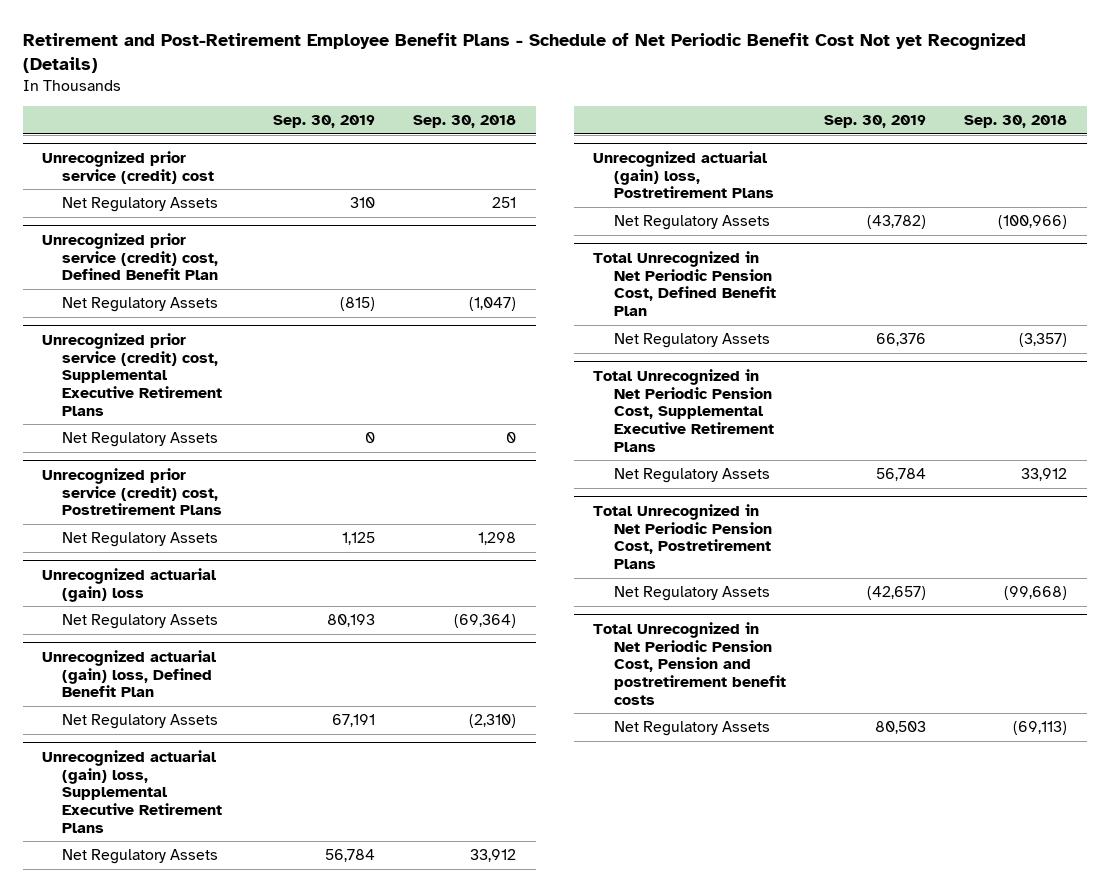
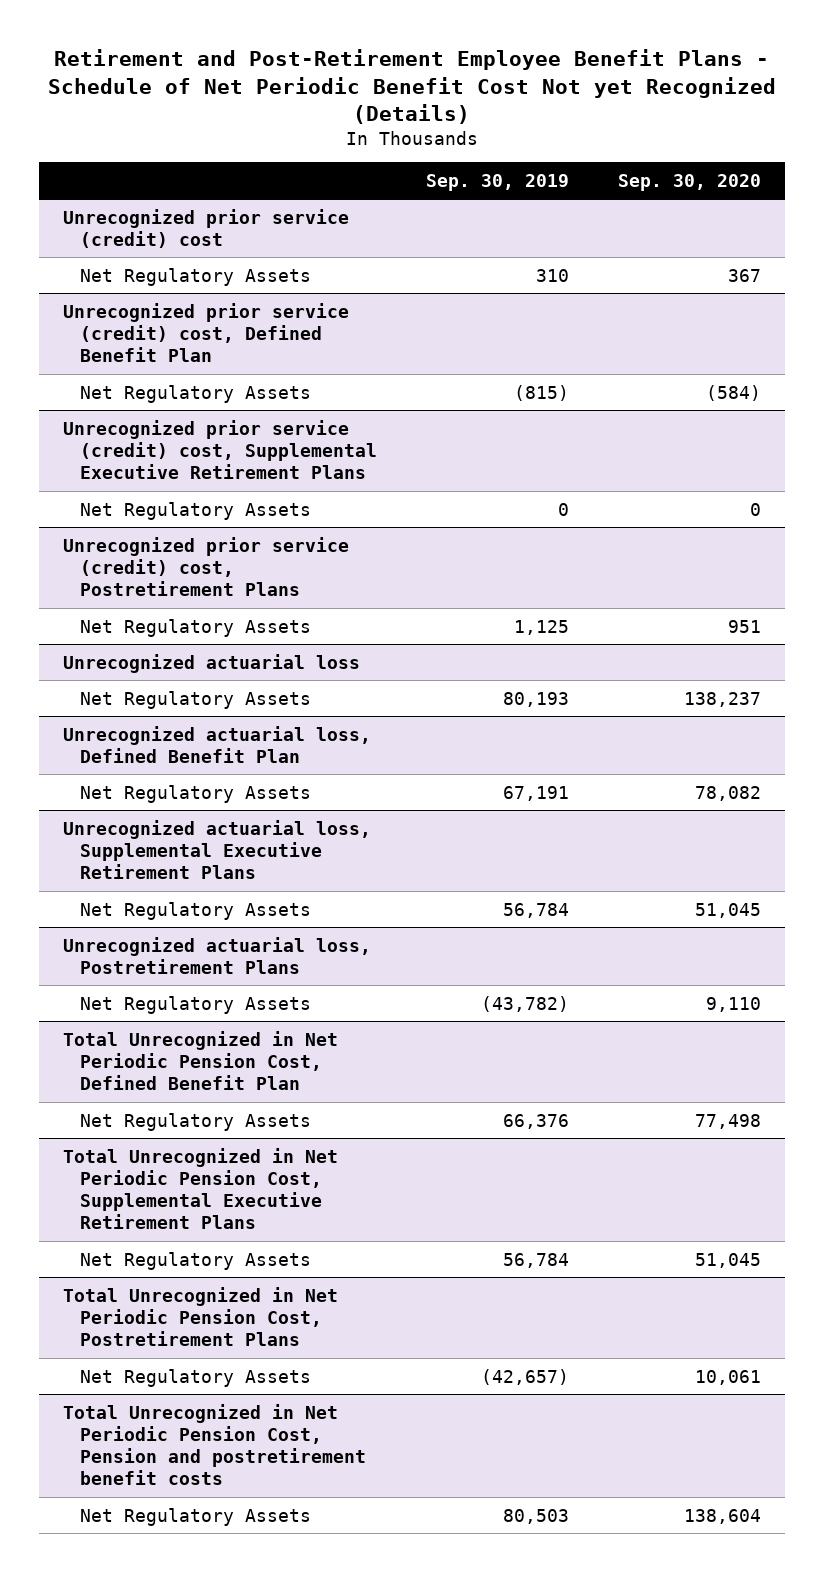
- | Sep. 30, 2019 | Sep. 30, 2018
+ | Sep. 30, 2019 | Sep. 30, 2020
- Unrecognized actuarial (gain) loss
+ Unrecognized actuarial loss
- Unrecognized actuarial (gain) loss, Defined Benefit Plan
+ Unrecognized actuarial loss, Defined Benefit Plan
- Unrecognized actuarial (gain) loss, Supplemental Executive Retirement Plans
+ Unrecognized actuarial loss, Supplemental Executive Retirement Plans
- Unrecognized actuarial (gain) loss, Postretirement Plans
+ Unrecognized actuarial loss, Postretirement Plans

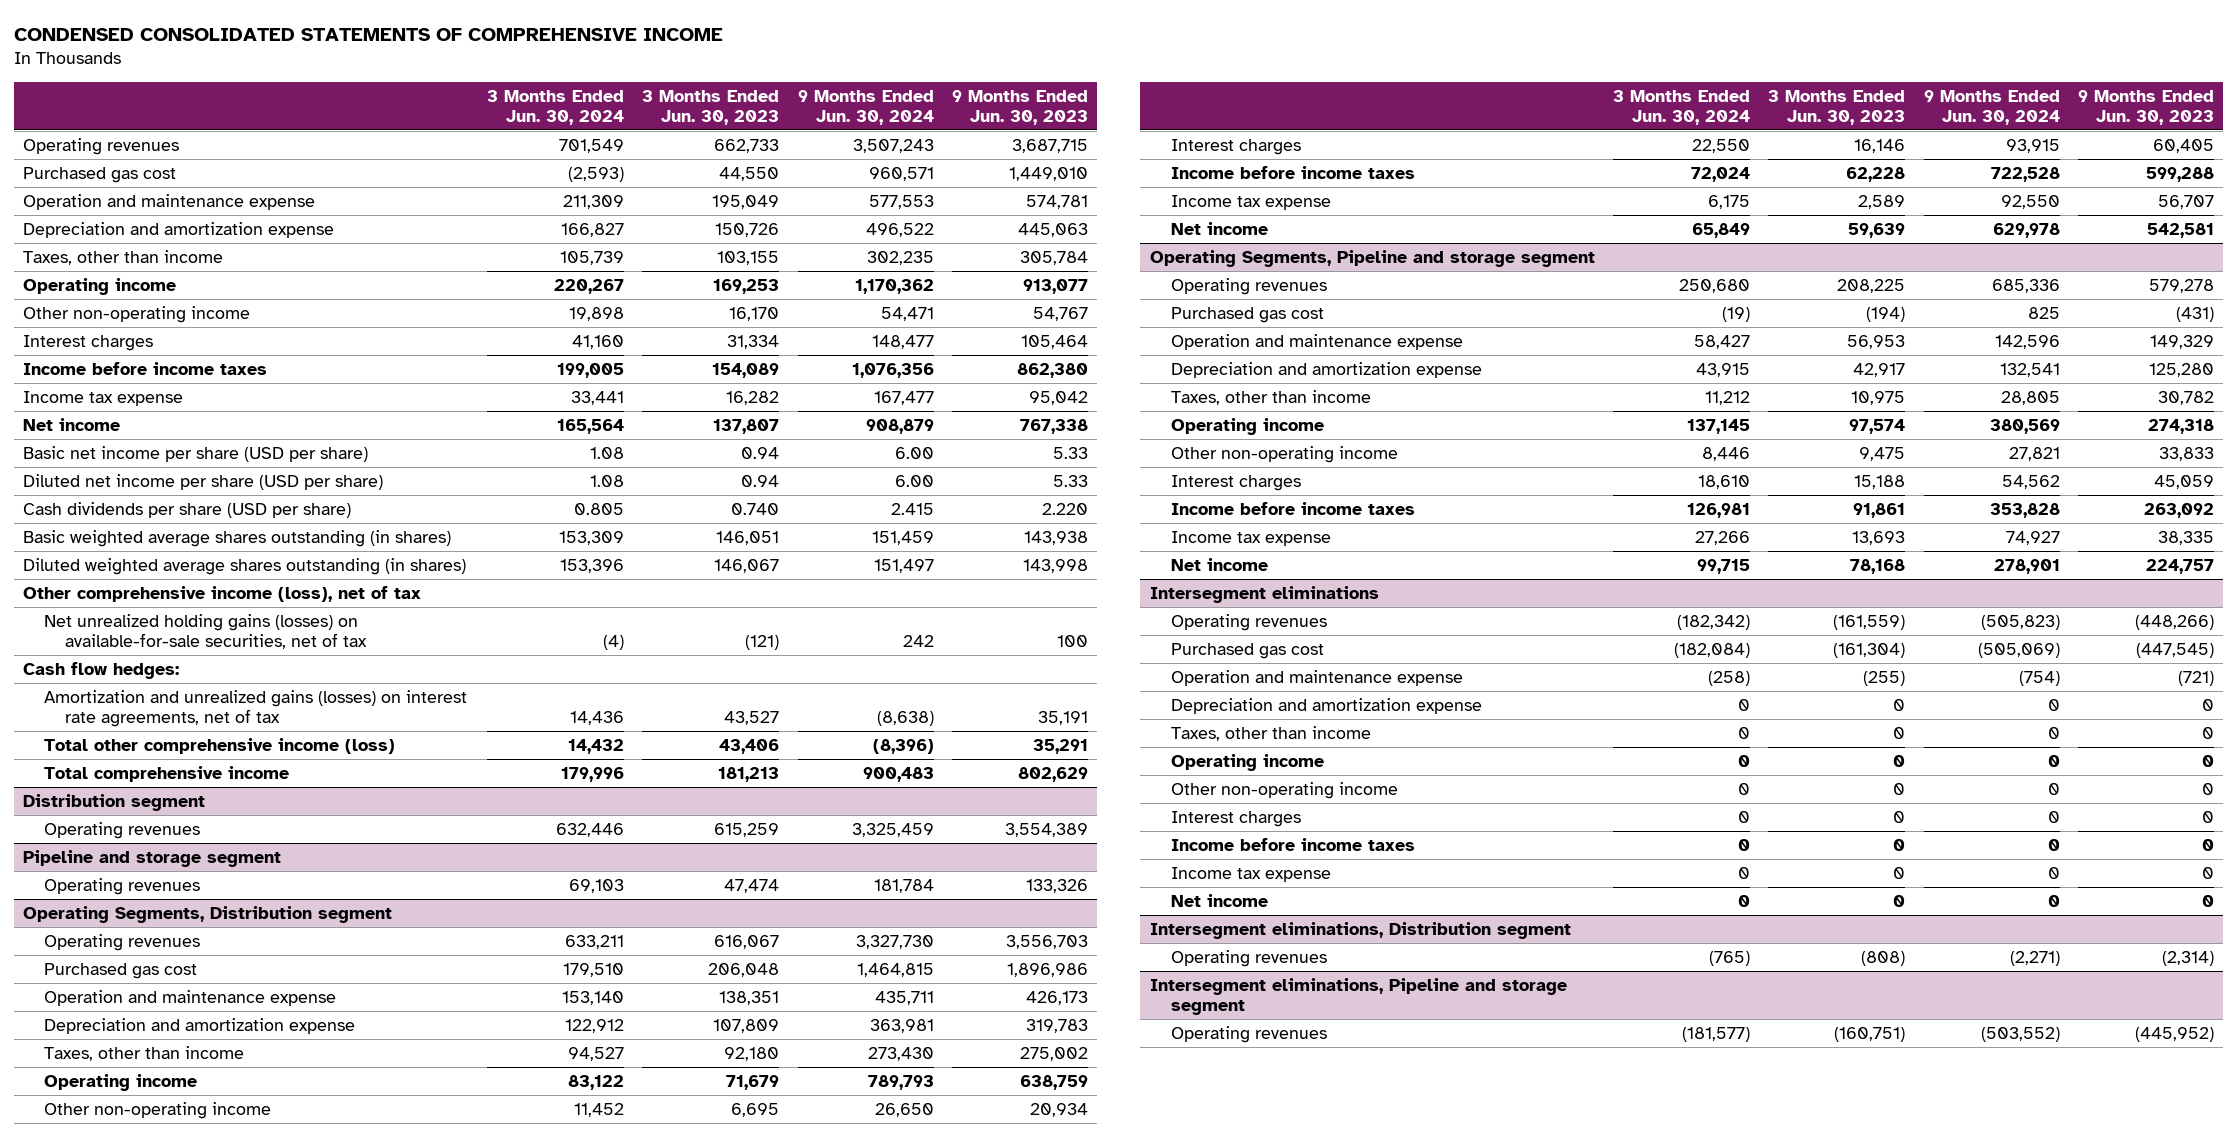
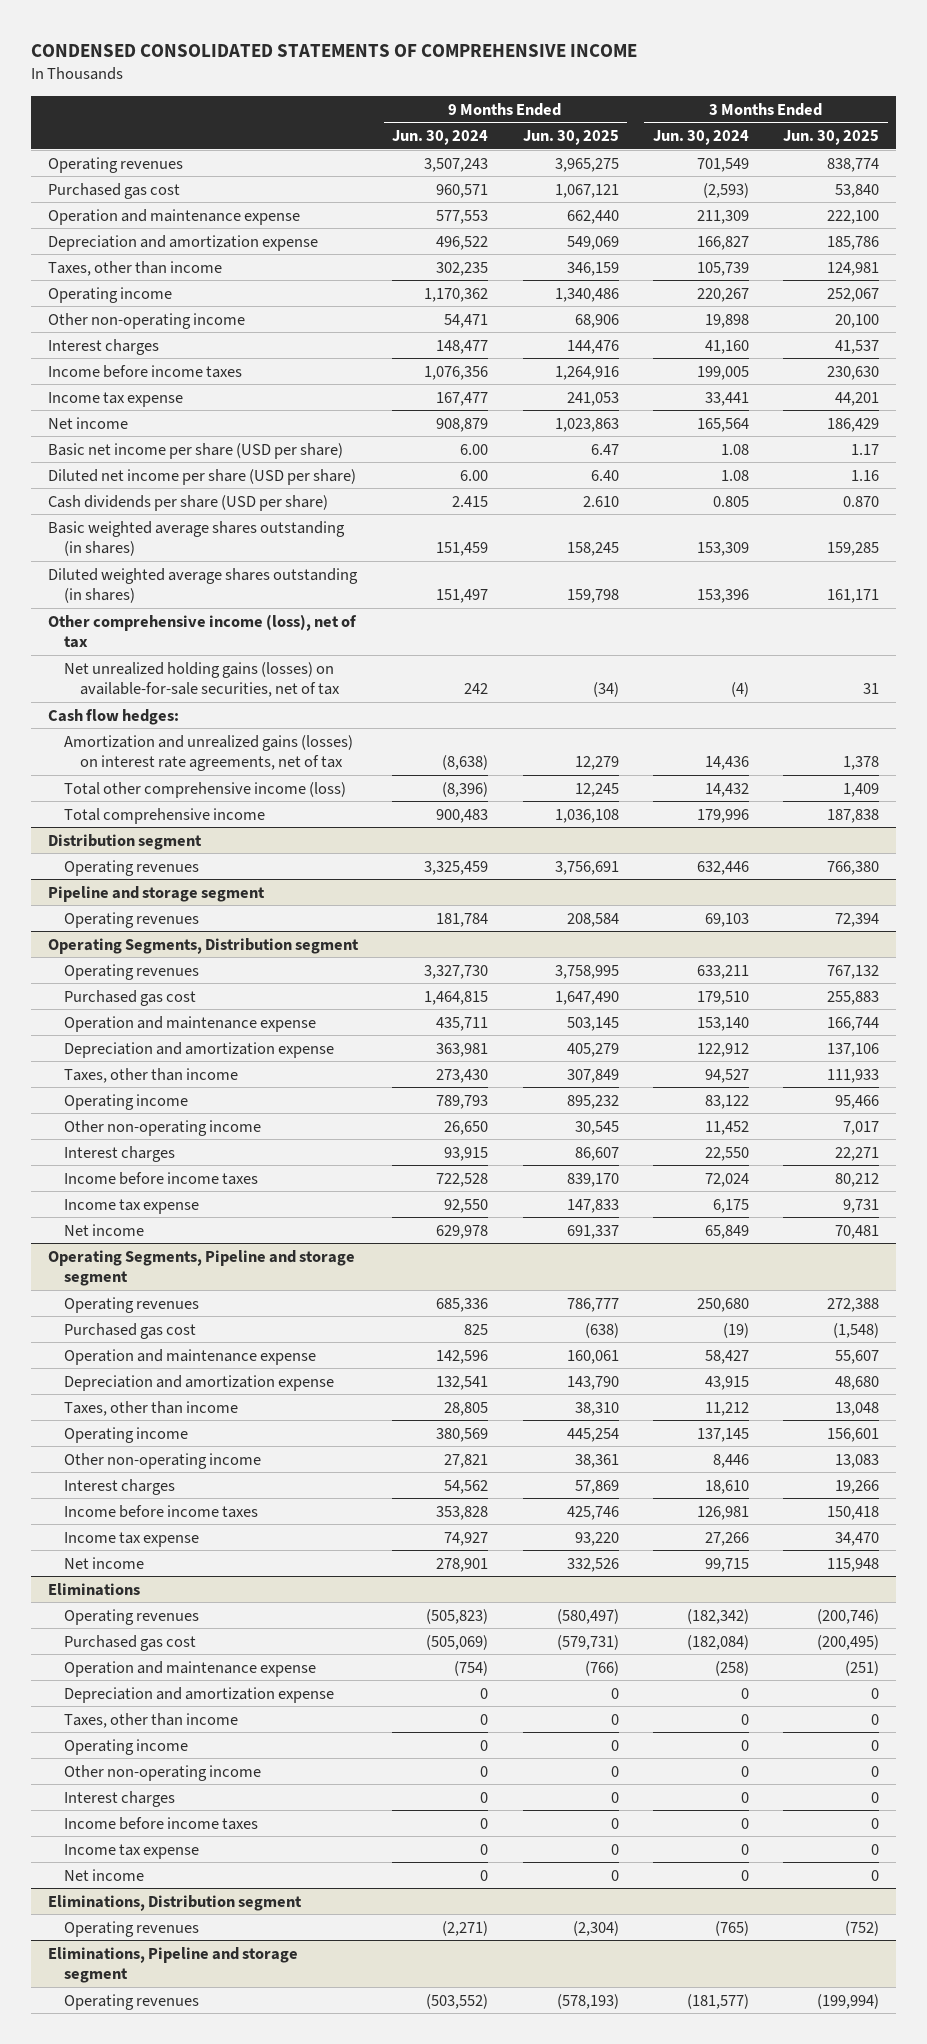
- | 3 Months Ended Jun. 30, 2024 | 3 Months Ended Jun. 30, 2023 | 9 Months Ended Jun. 30, 2024 | 9 Months Ended Jun. 30, 2023
+ | 9 Months Ended Jun. 30, 2024 | 9 Months Ended Jun. 30, 2025 | 3 Months Ended Jun. 30, 2024 | 3 Months Ended Jun. 30, 2025
- Intersegment eliminations
+ Eliminations
- Intersegment eliminations, Distribution segment
+ Eliminations, Distribution segment
- Intersegment eliminations, Pipeline and storage segment
+ Eliminations, Pipeline and storage segment

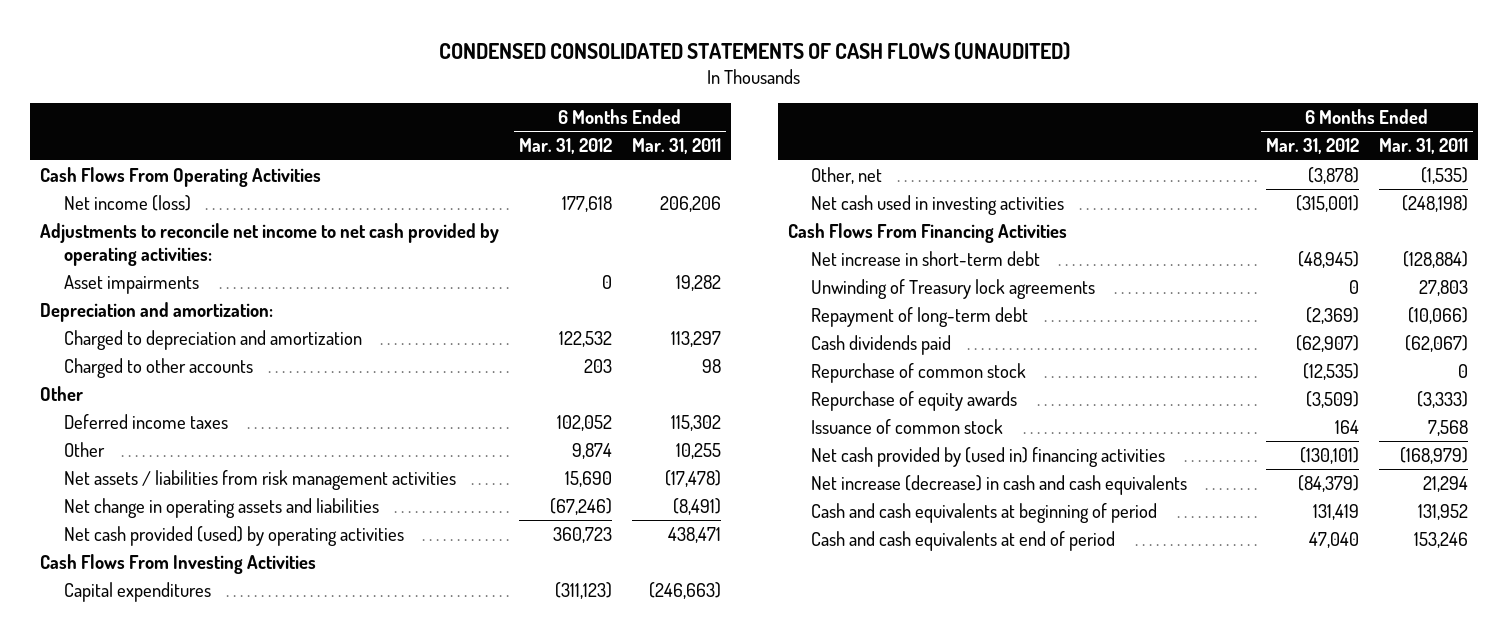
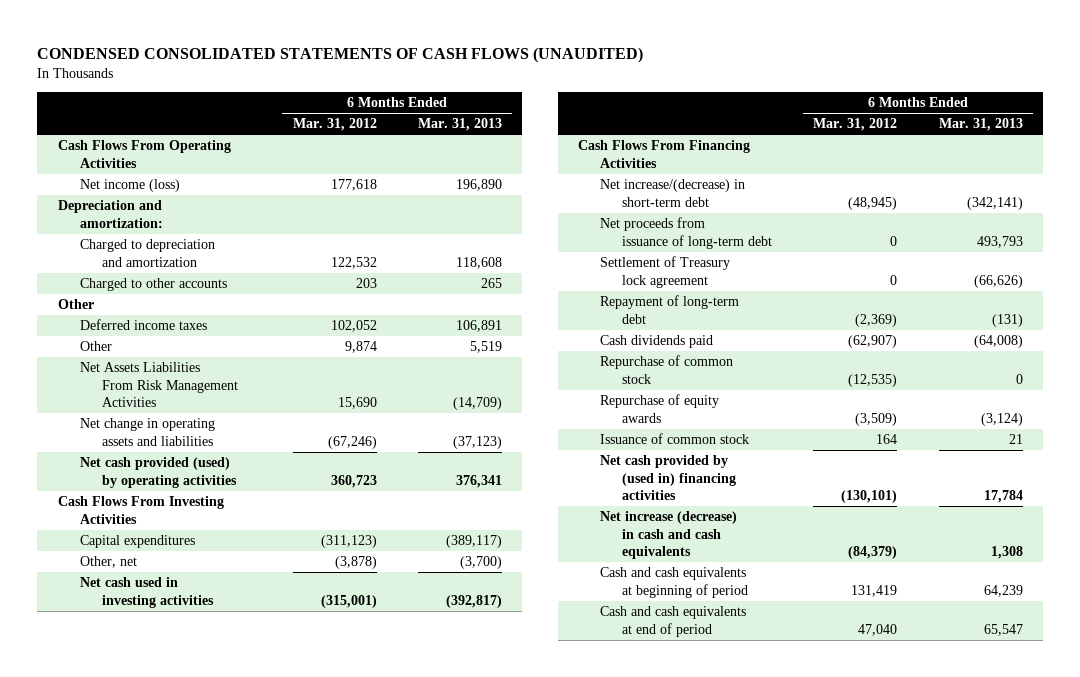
- | 6 Months Ended Mar. 31, 2012 | 6 Months Ended Mar. 31, 2011
+ | 6 Months Ended Mar. 31, 2012 | 6 Months Ended Mar. 31, 2013
- Adjustments to reconcile net income to net cash provided by operating activities:
- Asset impairments | 0 | 19,282
- Net assets / liabilities from risk management activities | 15,690 | (17,478)
+ Net Assets Liabilities From Risk Management Activities | 15,690 | (14,709)
- Net increase in short-term debt | (48,945) | (128,884)
- Unwinding of Treasury lock agreements | 0 | 27,803
+ Net increase/(decrease) in short-term debt | (48,945) | (342,141)
+ Net proceeds from issuance of long-term debt | 0 | 493,793
+ Settlement of Treasury lock agreement | 0 | (66,626)

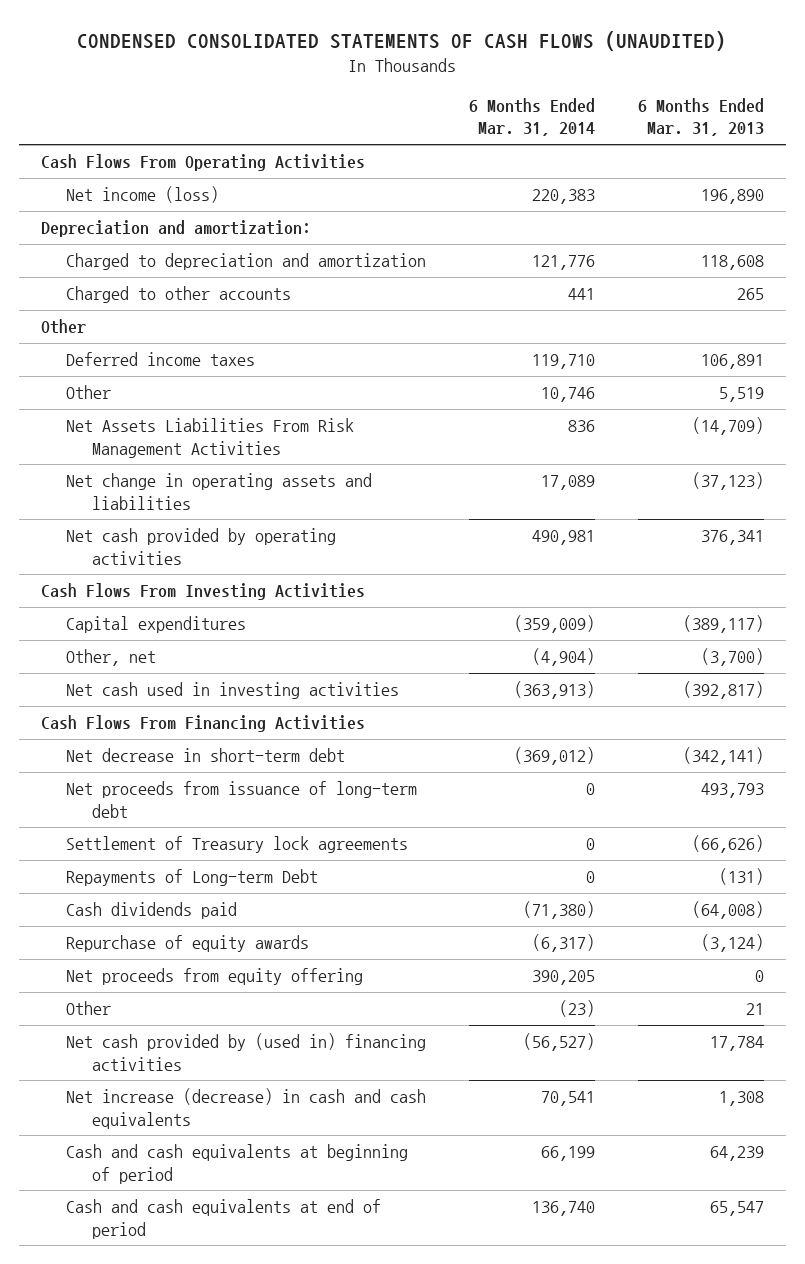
- | 6 Months Ended Mar. 31, 2012 | 6 Months Ended Mar. 31, 2013
+ | 6 Months Ended Mar. 31, 2014 | 6 Months Ended Mar. 31, 2013
- Net cash provided (used) by operating activities | 360,723 | 376,341
+ Net cash provided by operating activities | 490,981 | 376,341
- Net increase/(decrease) in short-term debt | (48,945) | (342,141)
+ Net decrease in short-term debt | (369,012) | (342,141)
- Settlement of Treasury lock agreement | 0 | (66,626)
- Repayment of long-term debt | (2,369) | (131)
+ Settlement of Treasury lock agreements | 0 | (66,626)
+ Repayments of Long-term Debt | 0 | (131)
- Repurchase of common stock | (12,535) | 0
- Issuance of common stock | 164 | 21
+ Net proceeds from equity offering | 390,205 | 0
+ Other | (23) | 21

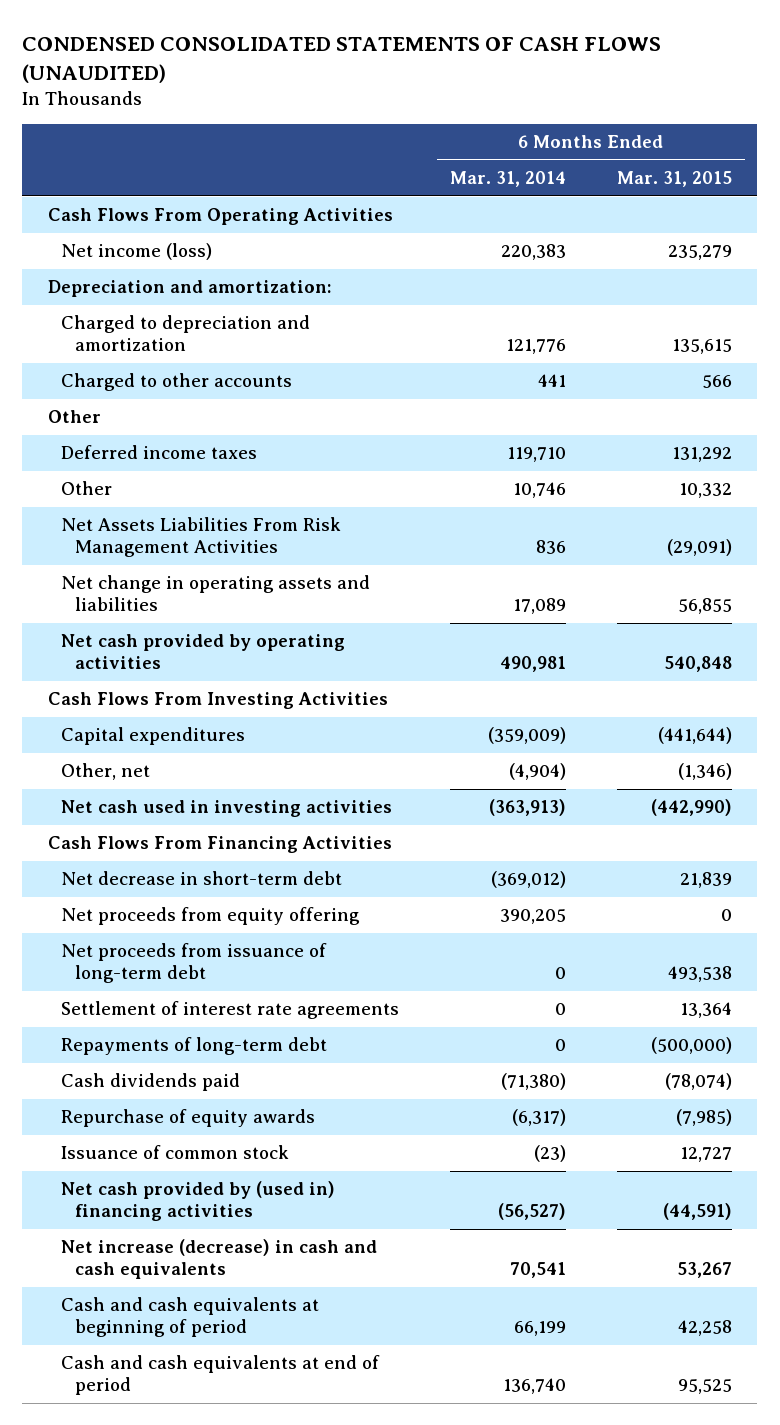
- | 6 Months Ended Mar. 31, 2014 | 6 Months Ended Mar. 31, 2013
+ | 6 Months Ended Mar. 31, 2014 | 6 Months Ended Mar. 31, 2015
moved up: Net proceeds from equity offering | 390,205 | 0
- Settlement of Treasury lock agreements | 0 | (66,626)
- Repayments of Long-term Debt | 0 | (131)
+ Settlement of interest rate agreements | 0 | 13,364
+ Repayments of long-term debt | 0 | (500,000)
- Other | (23) | 21
+ Issuance of common stock | (23) | 12,727

